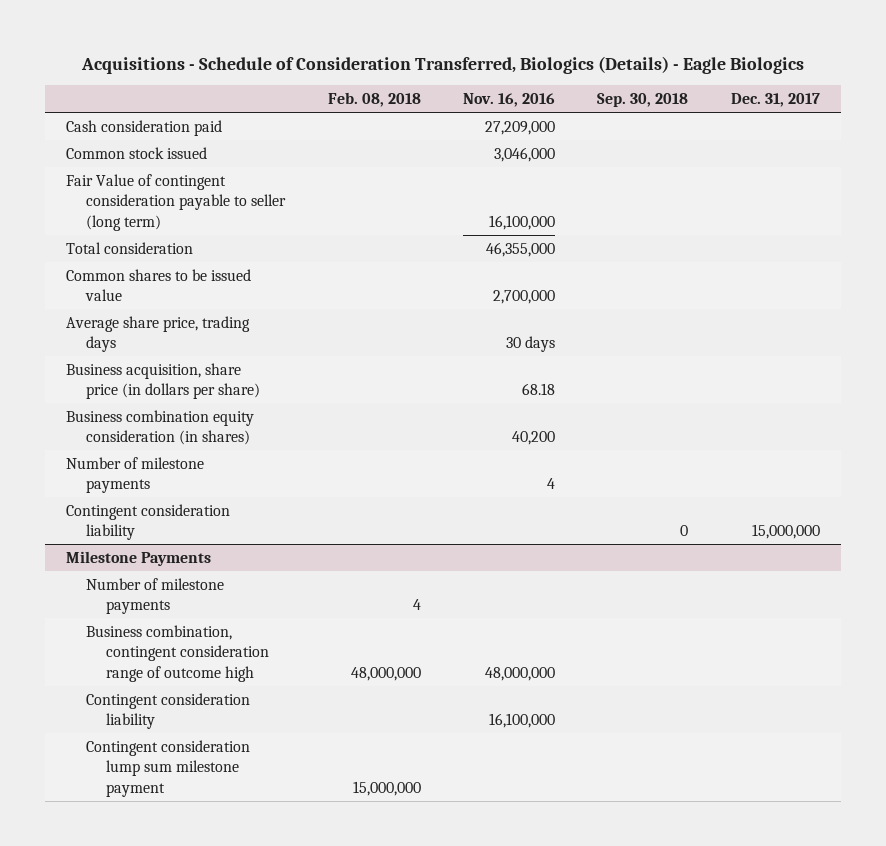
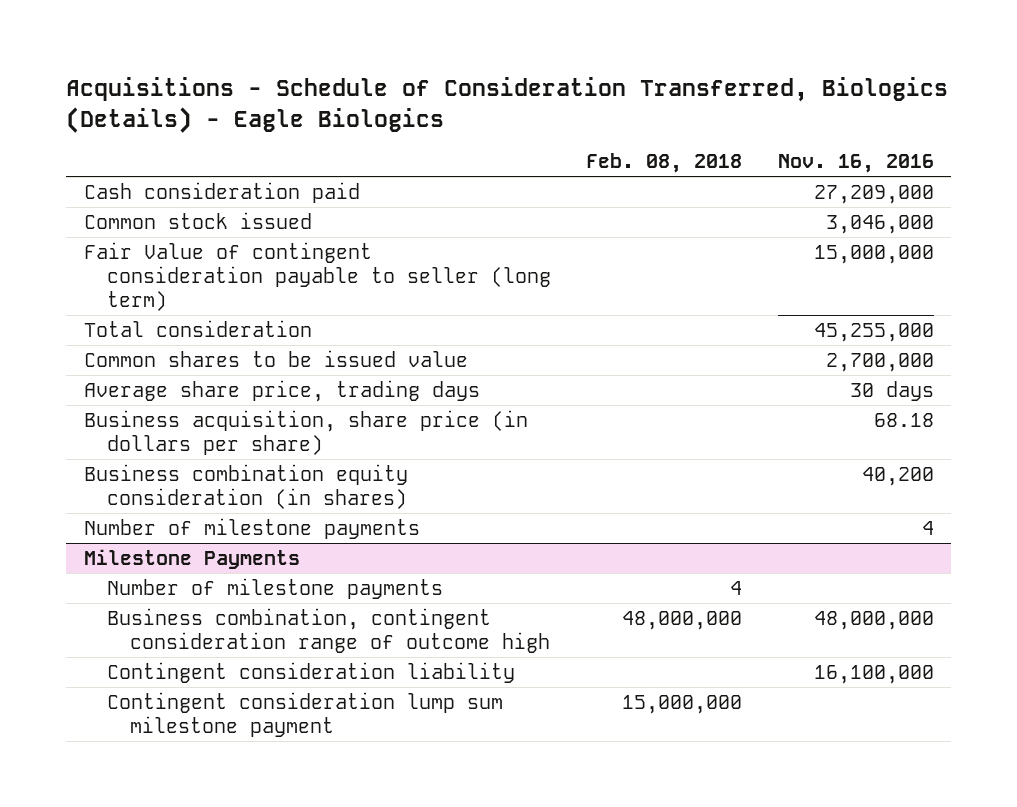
- | Feb. 08, 2018 | Nov. 16, 2016 | Sep. 30, 2018 | Dec. 31, 2017
+ | Feb. 08, 2018 | Nov. 16, 2016
- Fair Value of contingent consideration payable to seller (long term) | | 16,100,000 | |
- Total consideration | | 46,355,000 | |
+ Fair Value of contingent consideration payable to seller (long term) | | 15,000,000
+ Total consideration | | 45,255,000
- Contingent consideration liability | | | 0 | 15,000,000

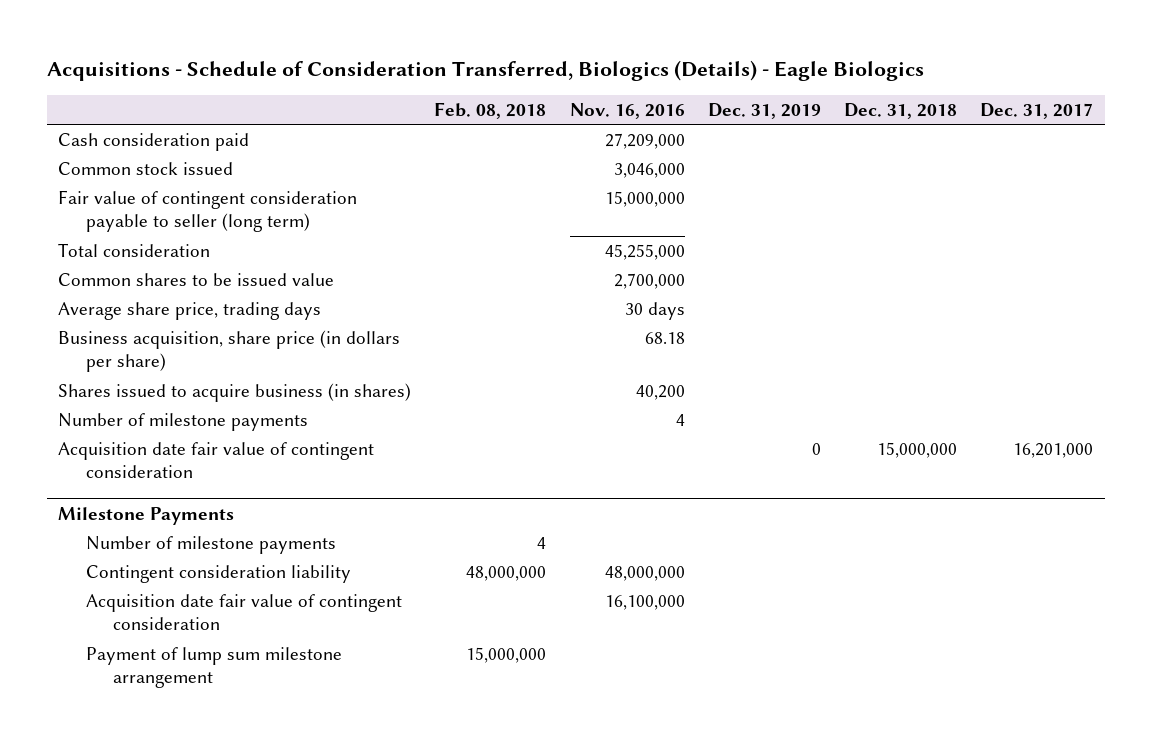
- | Feb. 08, 2018 | Nov. 16, 2016
+ | Feb. 08, 2018 | Nov. 16, 2016 | Dec. 31, 2019 | Dec. 31, 2018 | Dec. 31, 2017
- Fair Value of contingent consideration payable to seller (long term) | | 15,000,000
+ Fair value of contingent consideration payable to seller (long term) | | 15,000,000 | | |
- Business combination equity consideration (in shares) | | 40,200
+ Shares issued to acquire business (in shares) | | 40,200 | | |
+ Acquisition date fair value of contingent consideration | | | 0 | 15,000,000 | 16,201,000
@ Milestone Payments
- Business combination, contingent consideration range of outcome high | 48,000,000 | 48,000,000
- Contingent consideration liability | | 16,100,000
- Contingent consideration lump sum milestone payment | 15,000,000 |
+ Contingent consideration liability | 48,000,000 | 48,000,000 | | |
+ Acquisition date fair value of contingent consideration | | 16,100,000 | | |
+ Payment of lump sum milestone arrangement | 15,000,000 | | | |

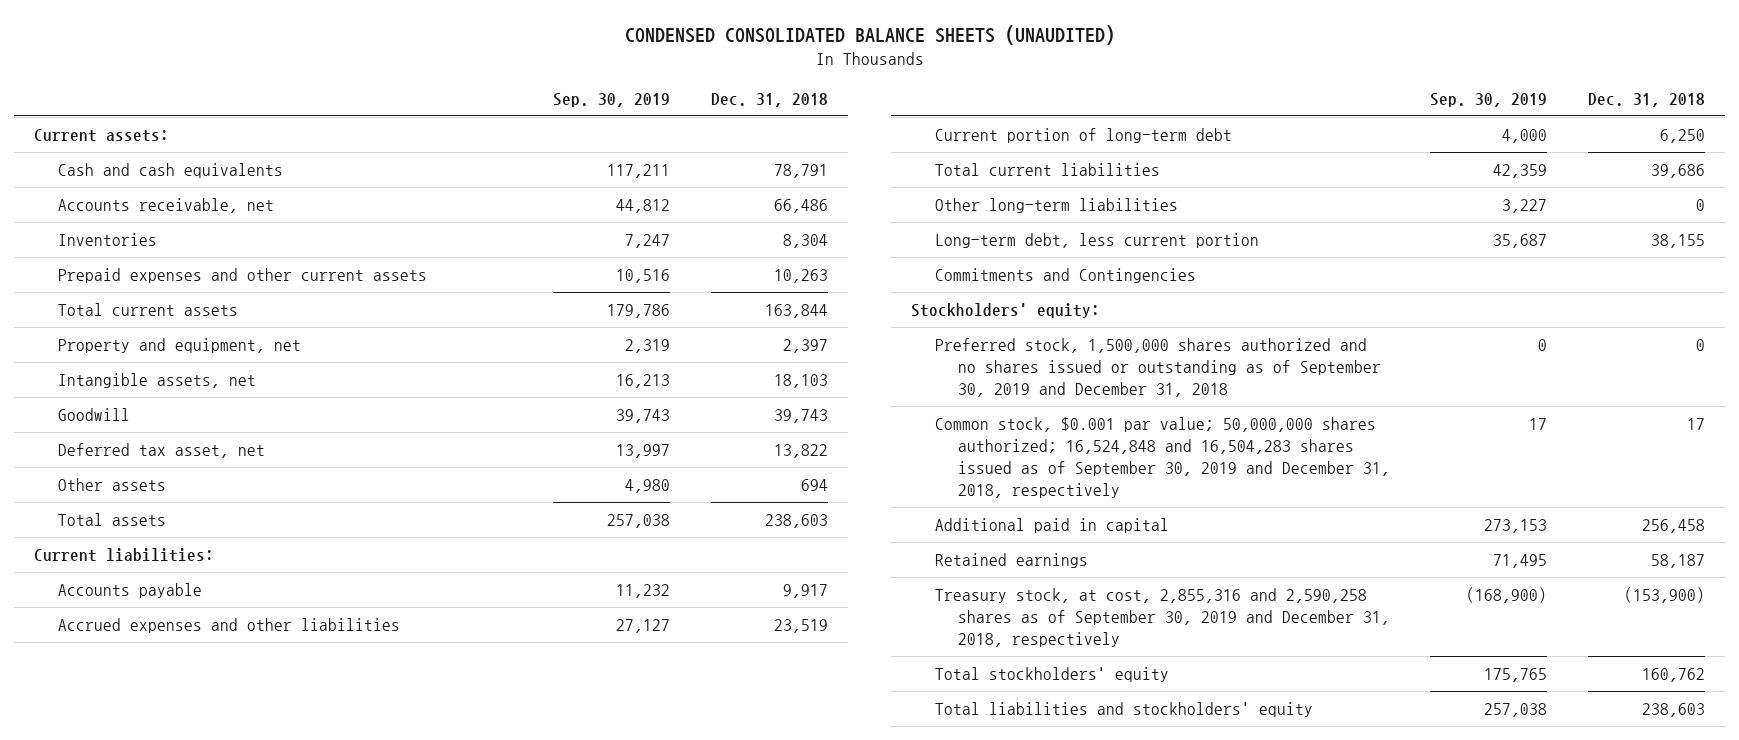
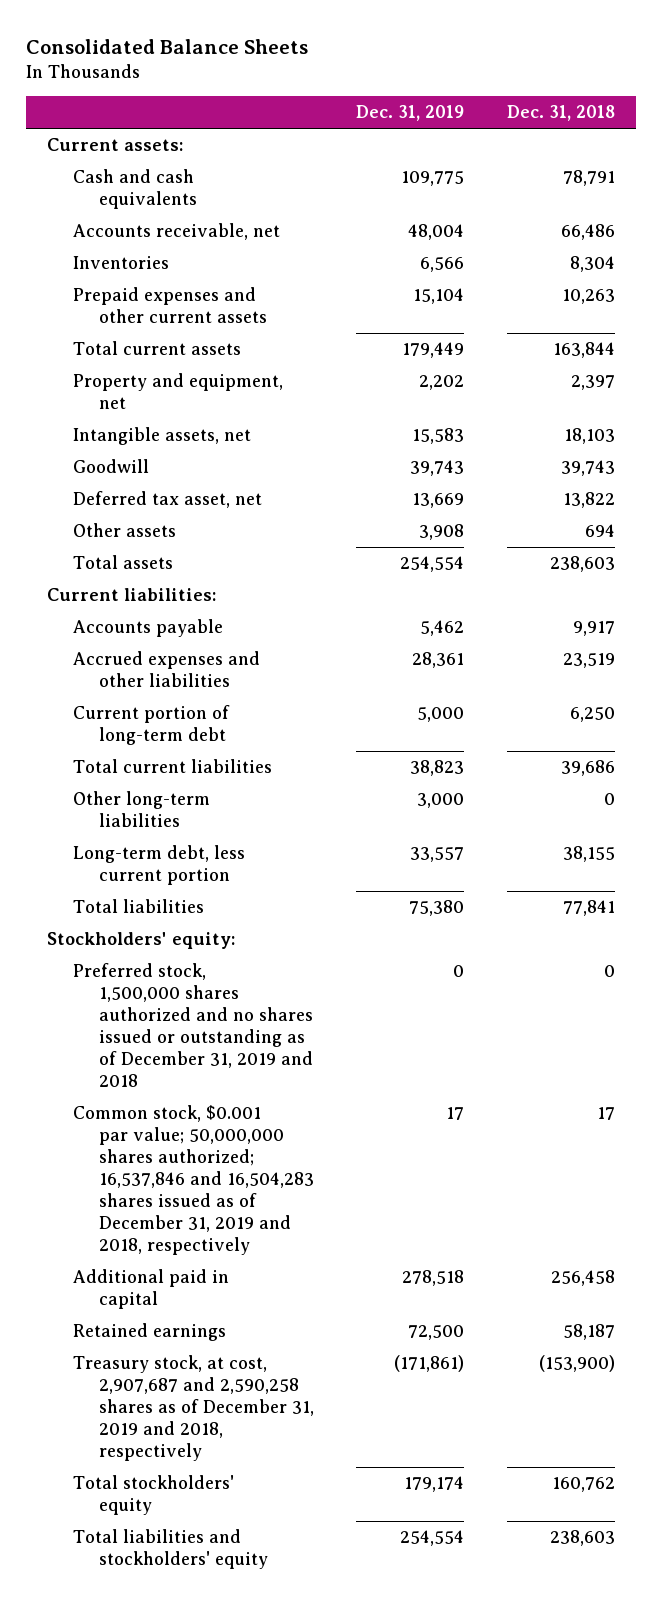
- CONDENSED CONSOLIDATED BALANCE SHEETS (UNAUDITED)
+ Consolidated Balance Sheets
- | Sep. 30, 2019 | Dec. 31, 2018
+ | Dec. 31, 2019 | Dec. 31, 2018
- Commitments and Contingencies
+ Total liabilities | 75,380 | 77,841
- Preferred stock, 1,500,000 shares authorized and no shares issued or outstanding as of September 30, 2019 and December 31, 2018 | 0 | 0
- Common stock, $0.001 par value; 50,000,000 shares authorized; 16,524,848 and 16,504,283 shares issued as of September 30, 2019 and December 31, 2018, respectively | 17 | 17
+ Preferred stock, 1,500,000 shares authorized and no shares issued or outstanding as of December 31, 2019 and 2018 | 0 | 0
+ Common stock, $0.001 par value; 50,000,000 shares authorized; 16,537,846 and 16,504,283 shares issued as of December 31, 2019 and 2018, respectively | 17 | 17
- Treasury stock, at cost, 2,855,316 and 2,590,258 shares as of September 30, 2019 and December 31, 2018, respectively | (168,900) | (153,900)
+ Treasury stock, at cost, 2,907,687 and 2,590,258 shares as of December 31, 2019 and 2018, respectively | (171,861) | (153,900)

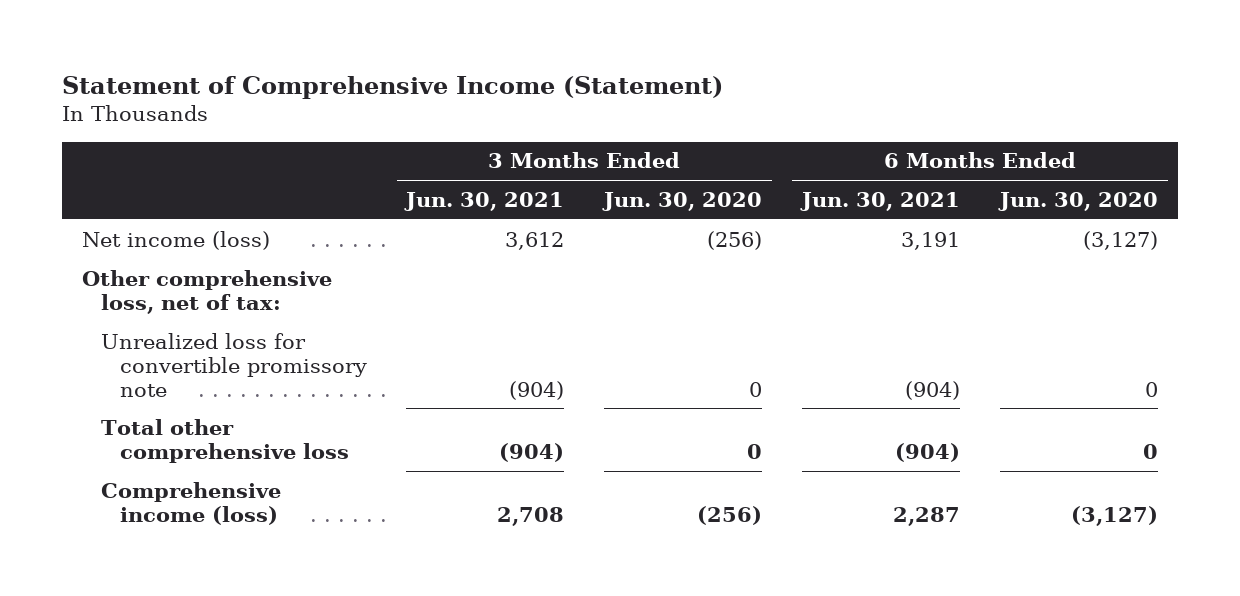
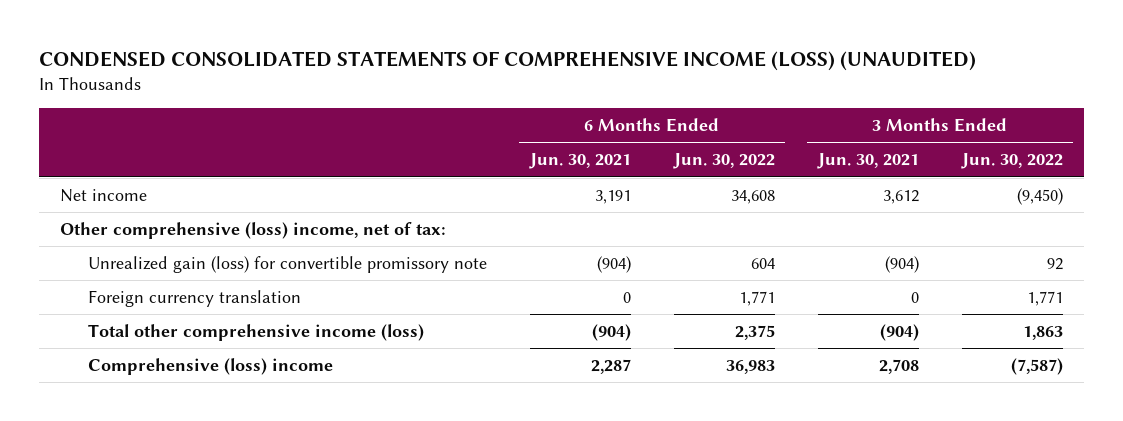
- Statement of Comprehensive Income (Statement)
+ CONDENSED CONSOLIDATED STATEMENTS OF COMPREHENSIVE INCOME (LOSS) (UNAUDITED)
- | 3 Months Ended Jun. 30, 2021 | 3 Months Ended Jun. 30, 2020 | 6 Months Ended Jun. 30, 2021 | 6 Months Ended Jun. 30, 2020
+ | 6 Months Ended Jun. 30, 2021 | 6 Months Ended Jun. 30, 2022 | 3 Months Ended Jun. 30, 2021 | 3 Months Ended Jun. 30, 2022
- Net income (loss) | 3,612 | (256) | 3,191 | (3,127)
- Other comprehensive loss, net of tax:
- Unrealized loss for convertible promissory note | (904) | 0 | (904) | 0
- Total other comprehensive loss | (904) | 0 | (904) | 0
- Comprehensive income (loss) | 2,708 | (256) | 2,287 | (3,127)
+ Net income | 3,191 | 34,608 | 3,612 | (9,450)
+ Other comprehensive (loss) income, net of tax:
+ Unrealized gain (loss) for convertible promissory note | (904) | 604 | (904) | 92
+ Foreign currency translation | 0 | 1,771 | 0 | 1,771
+ Total other comprehensive income (loss) | (904) | 2,375 | (904) | 1,863
+ Comprehensive (loss) income | 2,287 | 36,983 | 2,708 | (7,587)

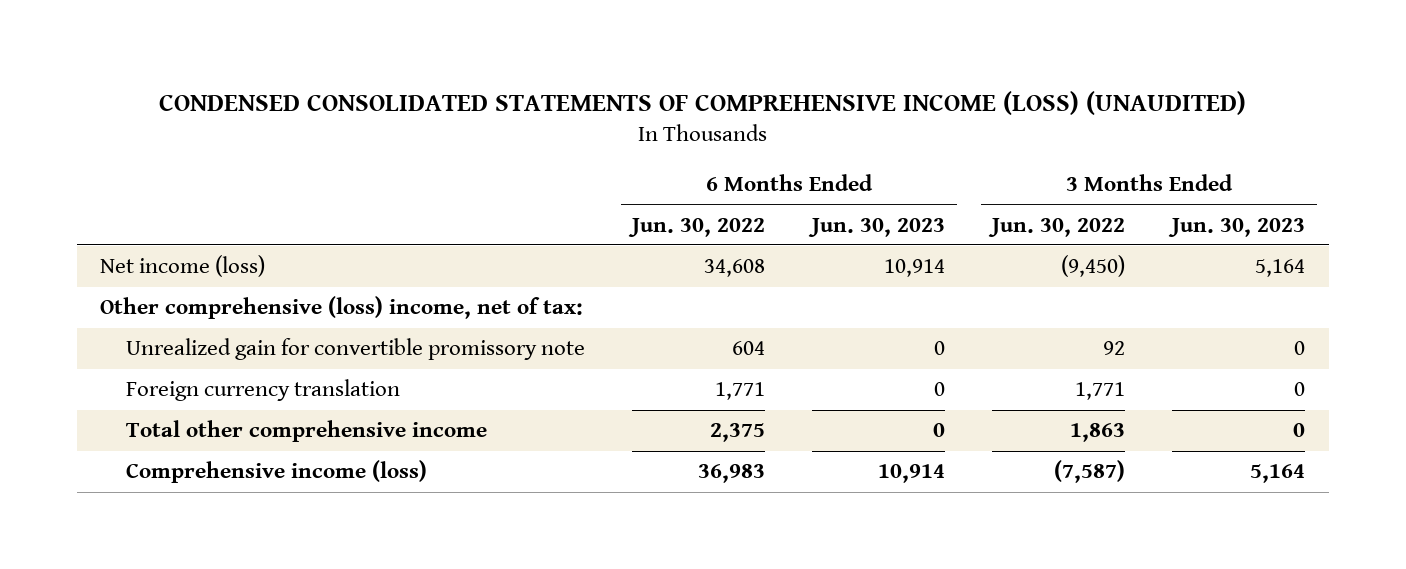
- | 6 Months Ended Jun. 30, 2021 | 6 Months Ended Jun. 30, 2022 | 3 Months Ended Jun. 30, 2021 | 3 Months Ended Jun. 30, 2022
+ | 6 Months Ended Jun. 30, 2022 | 6 Months Ended Jun. 30, 2023 | 3 Months Ended Jun. 30, 2022 | 3 Months Ended Jun. 30, 2023
- Net income | 3,191 | 34,608 | 3,612 | (9,450)
+ Net income (loss) | 34,608 | 10,914 | (9,450) | 5,164
- Unrealized gain (loss) for convertible promissory note | (904) | 604 | (904) | 92
+ Unrealized gain for convertible promissory note | 604 | 0 | 92 | 0
- Total other comprehensive income (loss) | (904) | 2,375 | (904) | 1,863
- Comprehensive (loss) income | 2,287 | 36,983 | 2,708 | (7,587)
+ Total other comprehensive income | 2,375 | 0 | 1,863 | 0
+ Comprehensive income (loss) | 36,983 | 10,914 | (7,587) | 5,164

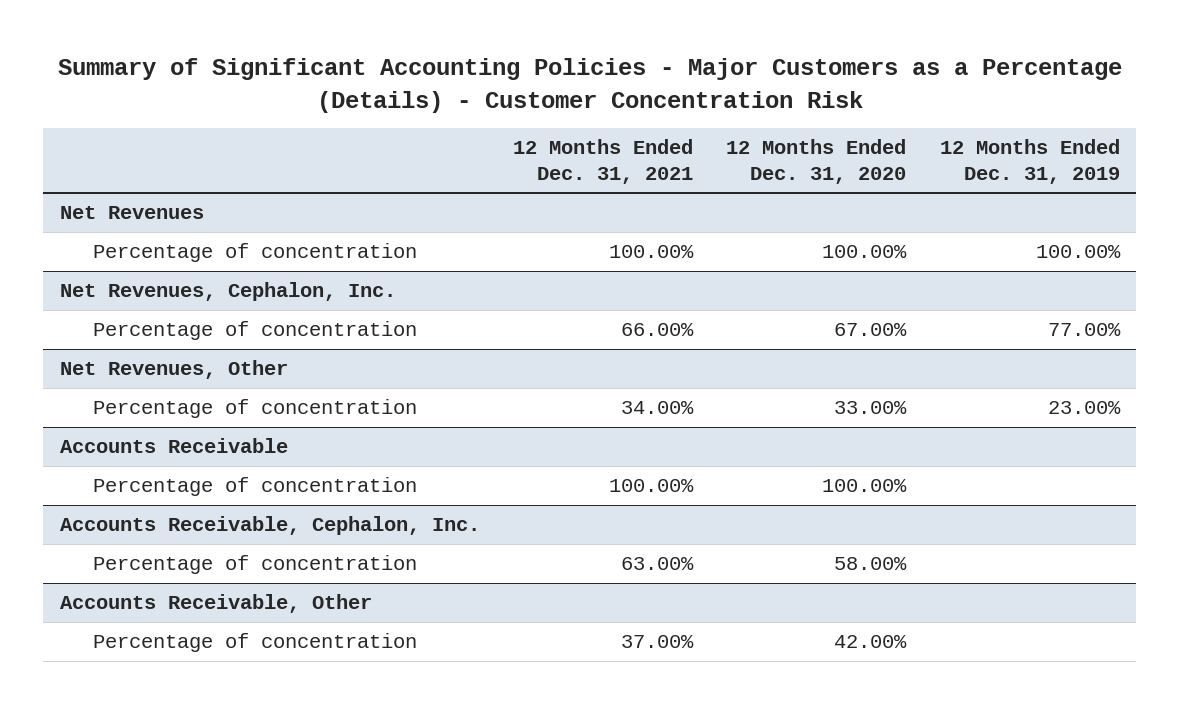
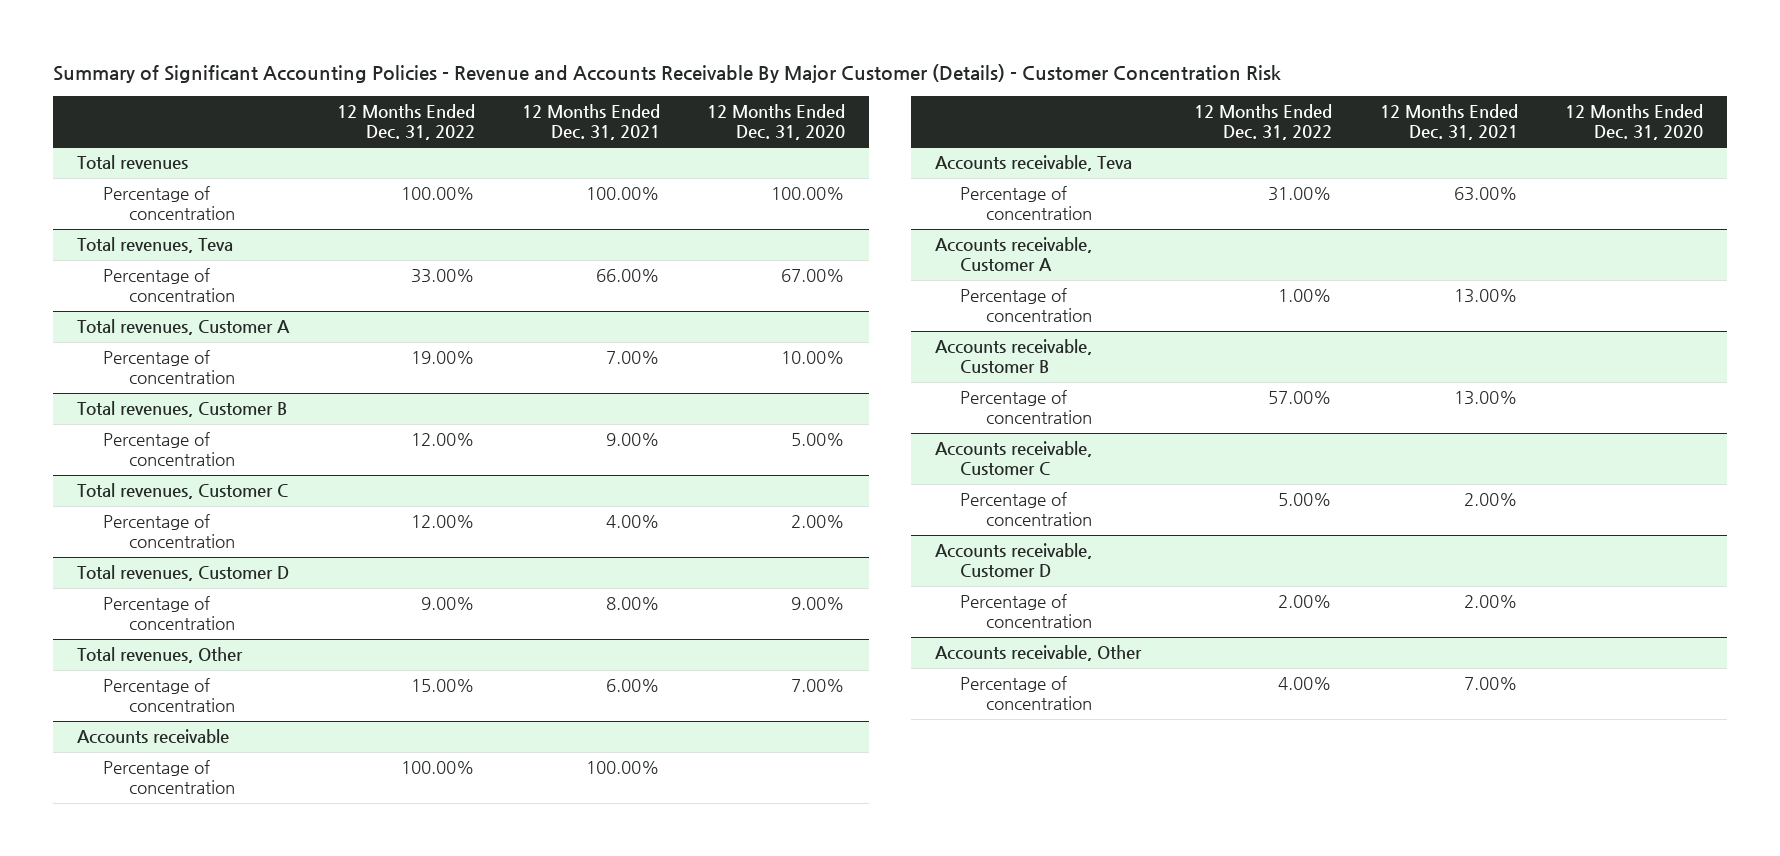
- Summary of Significant Accounting Policies - Major Customers as a Percentage (Details) - Customer Concentration Risk
+ Summary of Significant Accounting Policies - Revenue and Accounts Receivable By Major Customer (Details) - Customer Concentration Risk
- | 12 Months Ended Dec. 31, 2021 | 12 Months Ended Dec. 31, 2020 | 12 Months Ended Dec. 31, 2019
+ | 12 Months Ended Dec. 31, 2022 | 12 Months Ended Dec. 31, 2021 | 12 Months Ended Dec. 31, 2020
- Net Revenues
+ Total revenues
- Net Revenues, Cephalon, Inc.
+ Total revenues, Teva
- Net Revenues, Other
- Percentage of concentration | 34.00% | 33.00% | 23.00%
- Accounts Receivable
- Percentage of concentration | 100.00% | 100.00% |
- Accounts Receivable, Cephalon, Inc.
- Percentage of concentration | 63.00% | 58.00% |
- Accounts Receivable, Other
- Percentage of concentration | 37.00% | 42.00% |
+ Total revenues, Customer A
+ Percentage of concentration | 19.00% | 7.00% | 10.00%
+ Total revenues, Customer B
+ Percentage of concentration | 12.00% | 9.00% | 5.00%
+ Total revenues, Customer C
+ Percentage of concentration | 12.00% | 4.00% | 2.00%
+ Total revenues, Customer D
+ Percentage of concentration | 9.00% | 8.00% | 9.00%
+ Total revenues, Other
+ Percentage of concentration | 15.00% | 6.00% | 7.00%
+ Accounts receivable
+ Percentage of concentration | 100.00% | 100.00% |
+ Accounts receivable, Teva
+ Percentage of concentration | 31.00% | 63.00% |
+ Accounts receivable, Customer A
+ Percentage of concentration | 1.00% | 13.00% |
+ Accounts receivable, Customer B
+ Percentage of concentration | 57.00% | 13.00% |
+ Accounts receivable, Customer C
+ Percentage of concentration | 5.00% | 2.00% |
+ Accounts receivable, Customer D
+ Percentage of concentration | 2.00% | 2.00% |
+ Accounts receivable, Other
+ Percentage of concentration | 4.00% | 7.00% |

